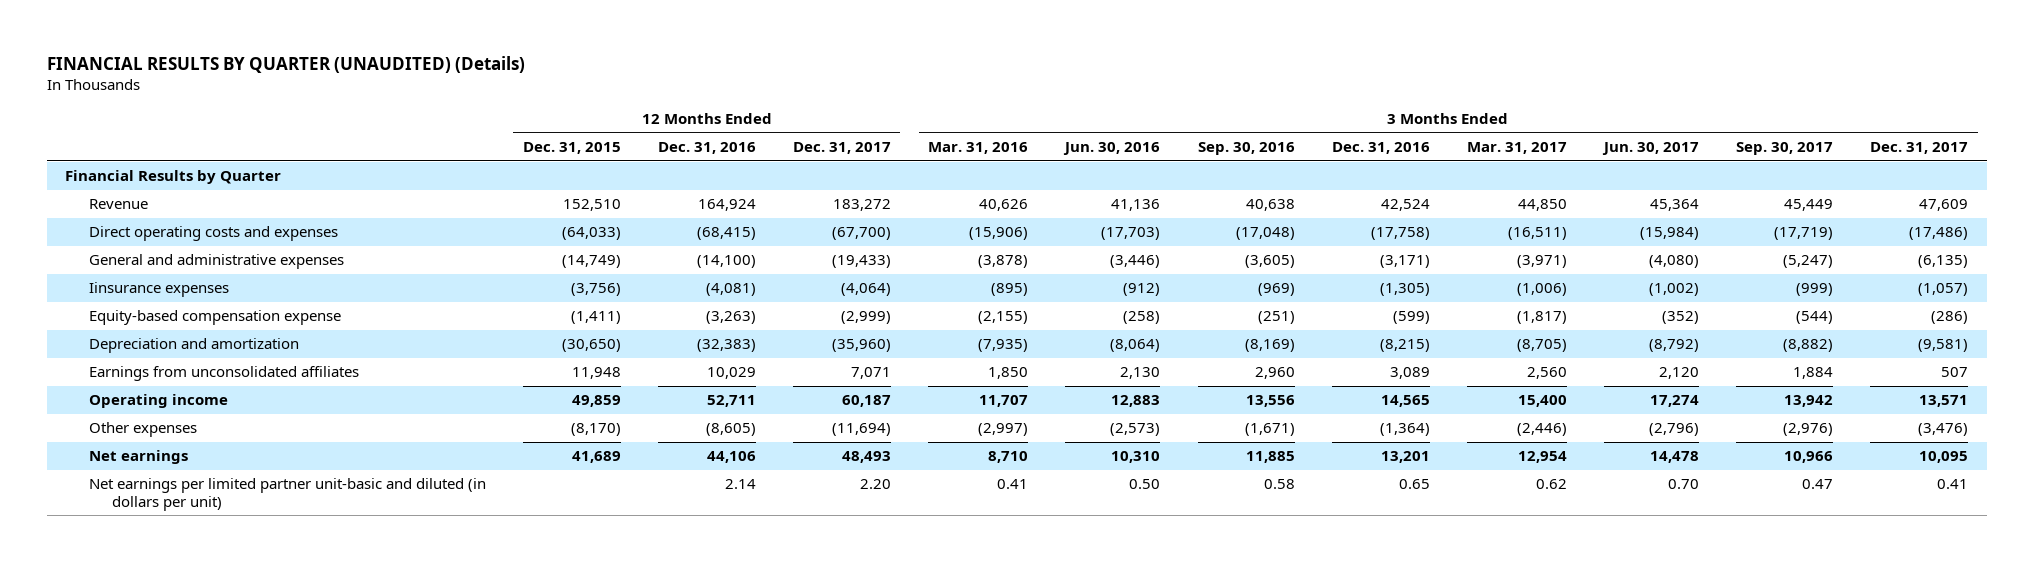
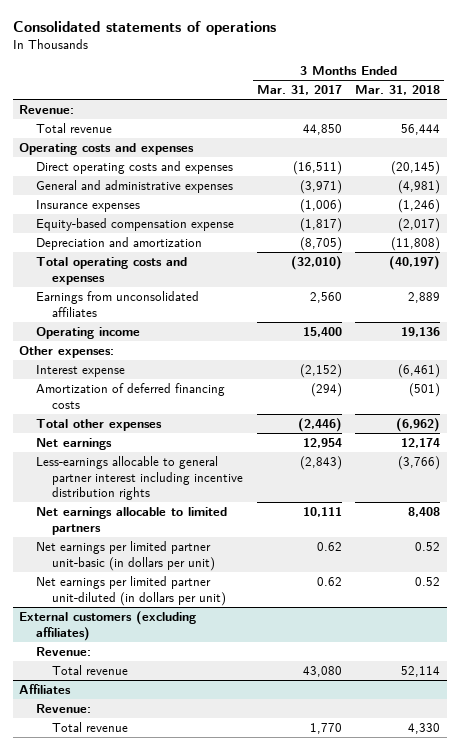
- FINANCIAL RESULTS BY QUARTER (UNAUDITED) (Details)
+ Consolidated statements of operations
- | 12 Months Ended Dec. 31, 2015 | 12 Months Ended Dec. 31, 2016 | 12 Months Ended Dec. 31, 2017 | 3 Months Ended Mar. 31, 2016 | 3 Months Ended Jun. 30, 2016 | 3 Months Ended Sep. 30, 2016 | 3 Months Ended Dec. 31, 2016 | 3 Months Ended Mar. 31, 2017 | 3 Months Ended Jun. 30, 2017 | 3 Months Ended Sep. 30, 2017 | 3 Months Ended Dec. 31, 2017
+ | 3 Months Ended Mar. 31, 2017 | 3 Months Ended Mar. 31, 2018
- Financial Results by Quarter
- Revenue | 152,510 | 164,924 | 183,272 | 40,626 | 41,136 | 40,638 | 42,524 | 44,850 | 45,364 | 45,449 | 47,609
+ Revenue:
+ Total revenue | 44,850 | 56,444
+ Operating costs and expenses
- Iinsurance expenses | (3,756) | (4,081) | (4,064) | (895) | (912) | (969) | (1,305) | (1,006) | (1,002) | (999) | (1,057)
+ Insurance expenses | (1,006) | (1,246)
+ Total operating costs and expenses | (32,010) | (40,197)
- Other expenses | (8,170) | (8,605) | (11,694) | (2,997) | (2,573) | (1,671) | (1,364) | (2,446) | (2,796) | (2,976) | (3,476)
+ Other expenses:
+ Interest expense | (2,152) | (6,461)
+ Amortization of deferred financing costs | (294) | (501)
+ Total other expenses | (2,446) | (6,962)
- Net earnings per limited partner unit-basic and diluted (in dollars per unit) | | 2.14 | 2.20 | 0.41 | 0.50 | 0.58 | 0.65 | 0.62 | 0.70 | 0.47 | 0.41
+ Less-earnings allocable to general partner interest including incentive distribution rights | (2,843) | (3,766)
+ Net earnings allocable to limited partners | 10,111 | 8,408
+ Net earnings per limited partner unit-basic (in dollars per unit) | 0.62 | 0.52
+ Net earnings per limited partner unit-diluted (in dollars per unit) | 0.62 | 0.52
+ External customers (excluding affiliates)
+ Revenue:
+ Total revenue | 43,080 | 52,114
+ Affiliates
+ Revenue:
+ Total revenue | 1,770 | 4,330

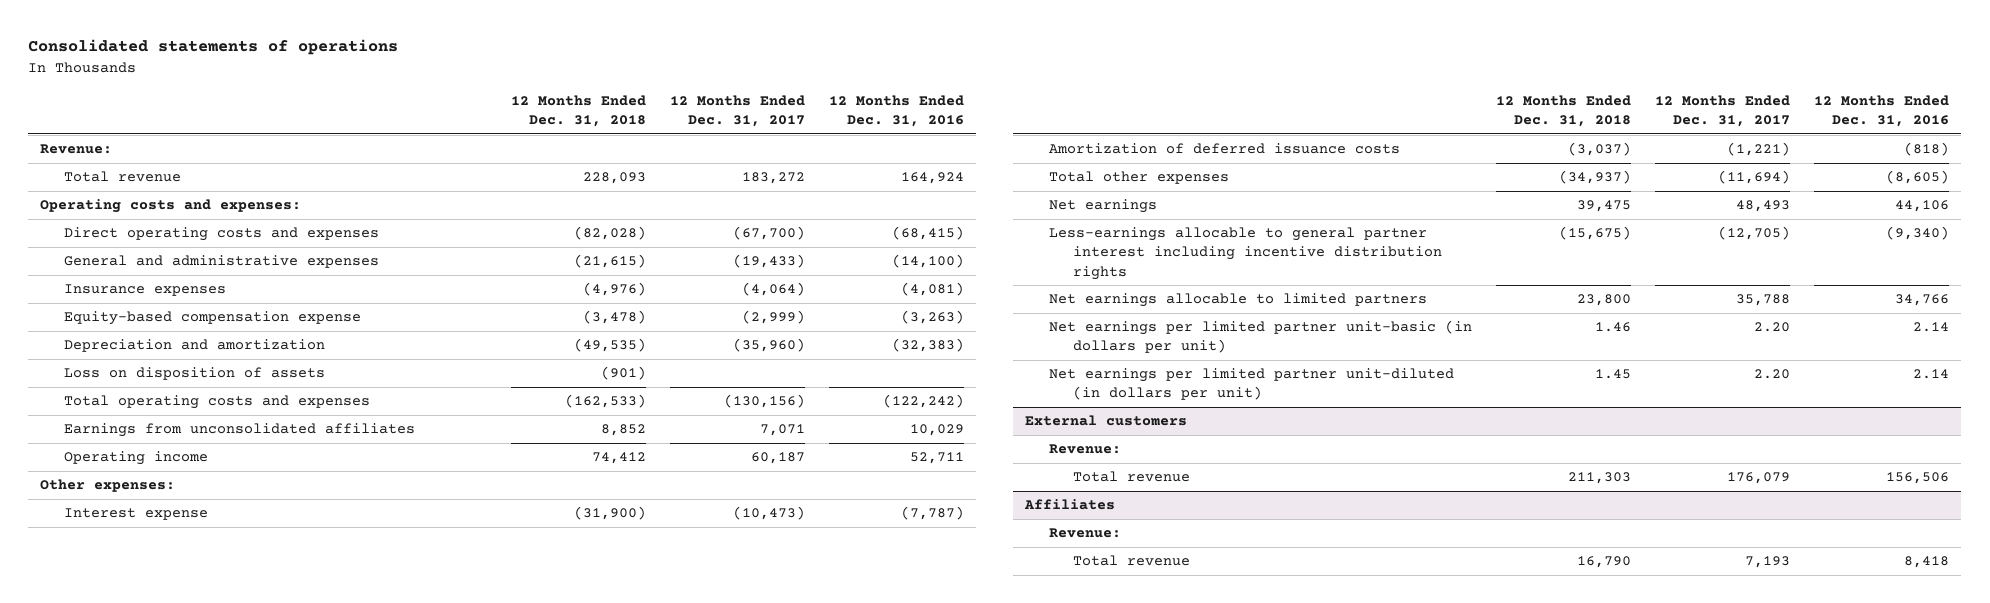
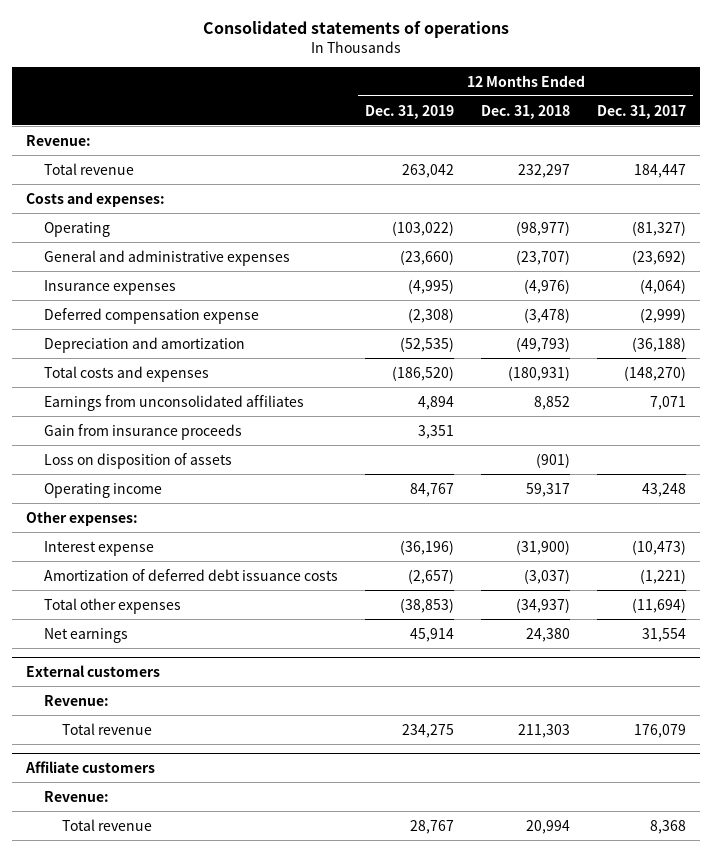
- | 12 Months Ended Dec. 31, 2018 | 12 Months Ended Dec. 31, 2017 | 12 Months Ended Dec. 31, 2016
+ | 12 Months Ended Dec. 31, 2019 | 12 Months Ended Dec. 31, 2018 | 12 Months Ended Dec. 31, 2017
- Total revenue | 228,093 | 183,272 | 164,924
- Operating costs and expenses:
- Direct operating costs and expenses | (82,028) | (67,700) | (68,415)
- General and administrative expenses | (21,615) | (19,433) | (14,100)
+ Total revenue | 263,042 | 232,297 | 184,447
+ Costs and expenses:
+ Operating | (103,022) | (98,977) | (81,327)
+ General and administrative expenses | (23,660) | (23,707) | (23,692)
- Equity-based compensation expense | (3,478) | (2,999) | (3,263)
- Depreciation and amortization | (49,535) | (35,960) | (32,383)
- Total operating costs and expenses | (162,533) | (130,156) | (122,242)
+ Deferred compensation expense | (2,308) | (3,478) | (2,999)
+ Depreciation and amortization | (52,535) | (49,793) | (36,188)
+ Total costs and expenses | (186,520) | (180,931) | (148,270)
- Operating income | 74,412 | 60,187 | 52,711
+ Gain from insurance proceeds | 3,351 | |
moved down: Loss on disposition of assets | | (901) |
+ Operating income | 84,767 | 59,317 | 43,248
- Amortization of deferred issuance costs | (3,037) | (1,221) | (818)
+ Amortization of deferred debt issuance costs | (2,657) | (3,037) | (1,221)
- Net earnings | 39,475 | 48,493 | 44,106
- Less-earnings allocable to general partner interest including incentive distribution rights | (15,675) | (12,705) | (9,340)
- Net earnings allocable to limited partners | 23,800 | 35,788 | 34,766
- Net earnings per limited partner unit-basic (in dollars per unit) | 1.46 | 2.20 | 2.14
- Net earnings per limited partner unit-diluted (in dollars per unit) | 1.45 | 2.20 | 2.14
+ Net earnings | 45,914 | 24,380 | 31,554
- Affiliates
+ Affiliate customers
- Total revenue | 16,790 | 7,193 | 8,418
+ Total revenue | 28,767 | 20,994 | 8,368

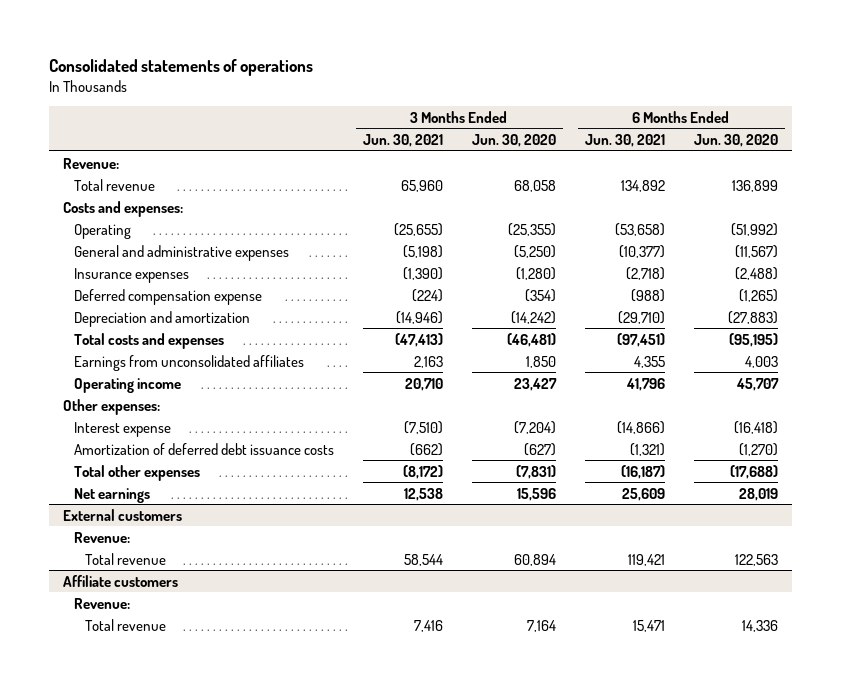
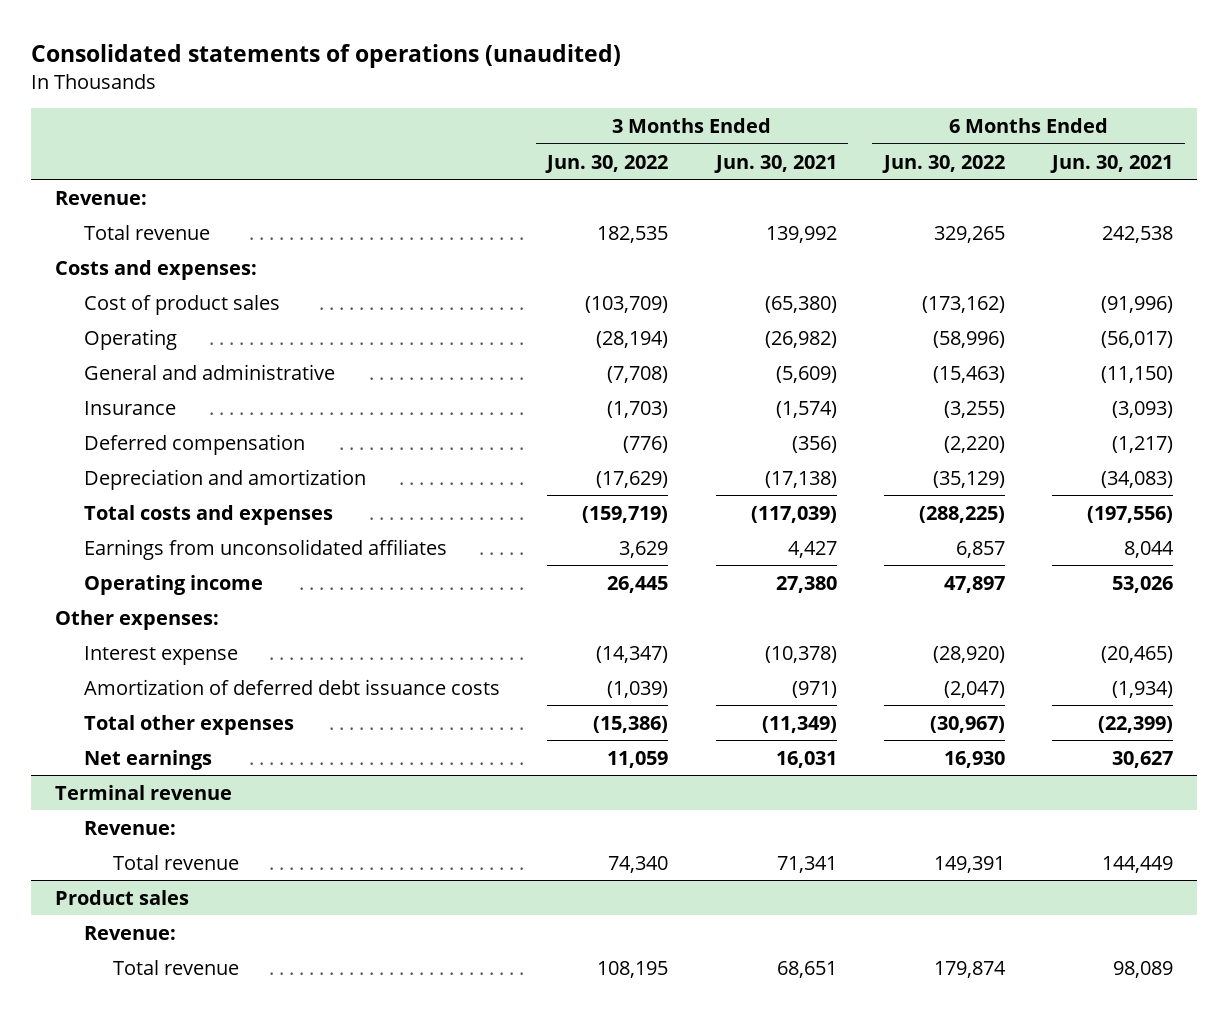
- Consolidated statements of operations
+ Consolidated statements of operations (unaudited)
- | 3 Months Ended Jun. 30, 2021 | 3 Months Ended Jun. 30, 2020 | 6 Months Ended Jun. 30, 2021 | 6 Months Ended Jun. 30, 2020
+ | 3 Months Ended Jun. 30, 2022 | 3 Months Ended Jun. 30, 2021 | 6 Months Ended Jun. 30, 2022 | 6 Months Ended Jun. 30, 2021
- Total revenue | 65,960 | 68,058 | 134,892 | 136,899
+ Total revenue | 182,535 | 139,992 | 329,265 | 242,538
- Operating | (25,655) | (25,355) | (53,658) | (51,992)
- General and administrative expenses | (5,198) | (5,250) | (10,377) | (11,567)
- Insurance expenses | (1,390) | (1,280) | (2,718) | (2,488)
- Deferred compensation expense | (224) | (354) | (988) | (1,265)
- Depreciation and amortization | (14,946) | (14,242) | (29,710) | (27,883)
- Total costs and expenses | (47,413) | (46,481) | (97,451) | (95,195)
- Earnings from unconsolidated affiliates | 2,163 | 1,850 | 4,355 | 4,003
- Operating income | 20,710 | 23,427 | 41,796 | 45,707
+ Cost of product sales | (103,709) | (65,380) | (173,162) | (91,996)
+ Operating | (28,194) | (26,982) | (58,996) | (56,017)
+ General and administrative | (7,708) | (5,609) | (15,463) | (11,150)
+ Insurance | (1,703) | (1,574) | (3,255) | (3,093)
+ Deferred compensation | (776) | (356) | (2,220) | (1,217)
+ Depreciation and amortization | (17,629) | (17,138) | (35,129) | (34,083)
+ Total costs and expenses | (159,719) | (117,039) | (288,225) | (197,556)
+ Earnings from unconsolidated affiliates | 3,629 | 4,427 | 6,857 | 8,044
+ Operating income | 26,445 | 27,380 | 47,897 | 53,026
- Interest expense | (7,510) | (7,204) | (14,866) | (16,418)
- Amortization of deferred debt issuance costs | (662) | (627) | (1,321) | (1,270)
- Total other expenses | (8,172) | (7,831) | (16,187) | (17,688)
- Net earnings | 12,538 | 15,596 | 25,609 | 28,019
- External customers
+ Interest expense | (14,347) | (10,378) | (28,920) | (20,465)
+ Amortization of deferred debt issuance costs | (1,039) | (971) | (2,047) | (1,934)
+ Total other expenses | (15,386) | (11,349) | (30,967) | (22,399)
+ Net earnings | 11,059 | 16,031 | 16,930 | 30,627
+ Terminal revenue
- Total revenue | 58,544 | 60,894 | 119,421 | 122,563
- Affiliate customers
+ Total revenue | 74,340 | 71,341 | 149,391 | 144,449
+ Product sales
- Total revenue | 7,416 | 7,164 | 15,471 | 14,336
+ Total revenue | 108,195 | 68,651 | 179,874 | 98,089

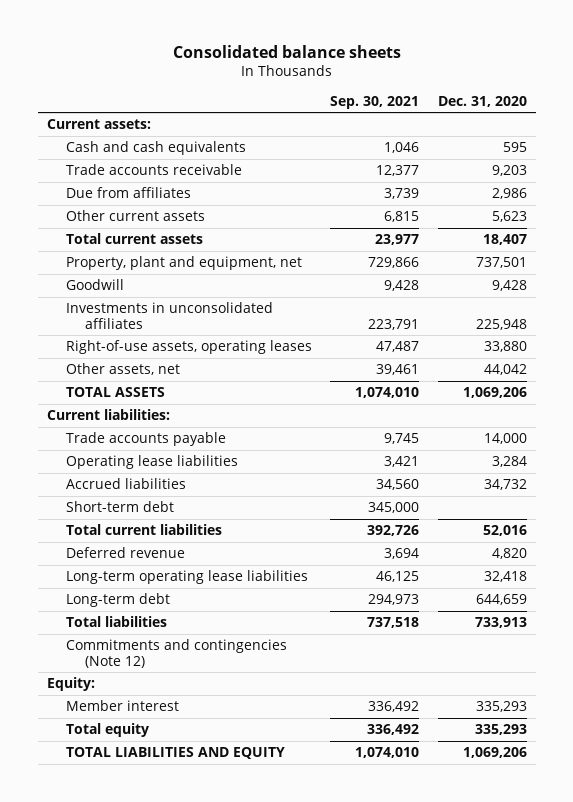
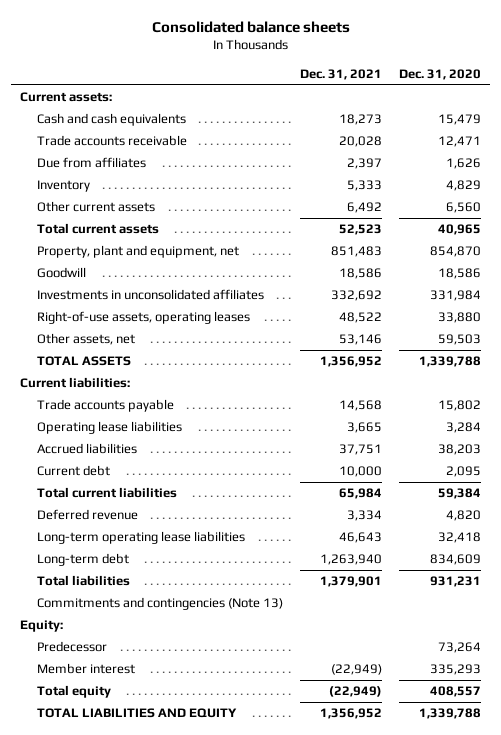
- | Sep. 30, 2021 | Dec. 31, 2020
+ | Dec. 31, 2021 | Dec. 31, 2020
- Cash and cash equivalents | 1,046 | 595
- Trade accounts receivable | 12,377 | 9,203
- Due from affiliates | 3,739 | 2,986
- Other current assets | 6,815 | 5,623
- Total current assets | 23,977 | 18,407
- Property, plant and equipment, net | 729,866 | 737,501
- Goodwill | 9,428 | 9,428
- Investments in unconsolidated affiliates | 223,791 | 225,948
+ Cash and cash equivalents | 18,273 | 15,479
+ Trade accounts receivable | 20,028 | 12,471
+ Due from affiliates | 2,397 | 1,626
+ Inventory | 5,333 | 4,829
+ Other current assets | 6,492 | 6,560
+ Total current assets | 52,523 | 40,965
+ Property, plant and equipment, net | 851,483 | 854,870
+ Goodwill | 18,586 | 18,586
+ Investments in unconsolidated affiliates | 332,692 | 331,984
- Other assets, net | 39,461 | 44,042
- TOTAL ASSETS | 1,074,010 | 1,069,206
+ Other assets, net | 53,146 | 59,503
+ TOTAL ASSETS | 1,356,952 | 1,339,788
- Trade accounts payable | 9,745 | 14,000
+ Trade accounts payable | 14,568 | 15,802
- Accrued liabilities | 34,560 | 34,732
- Short-term debt | 345,000 |
- Total current liabilities | 392,726 | 52,016
+ Accrued liabilities | 37,751 | 38,203
+ Current debt | 10,000 | 2,095
+ Total current liabilities | 65,984 | 59,384
- Long-term debt | 294,973 | 644,659
- Total liabilities | 737,518 | 733,913
- Commitments and contingencies (Note 12)
+ Long-term debt | 1,263,940 | 834,609
+ Total liabilities | 1,379,901 | 931,231
+ Commitments and contingencies (Note 13)
+ Predecessor | | 73,264
- Total equity | 336,492 | 335,293
- TOTAL LIABILITIES AND EQUITY | 1,074,010 | 1,069,206
+ Total equity | (22,949) | 408,557
+ TOTAL LIABILITIES AND EQUITY | 1,356,952 | 1,339,788

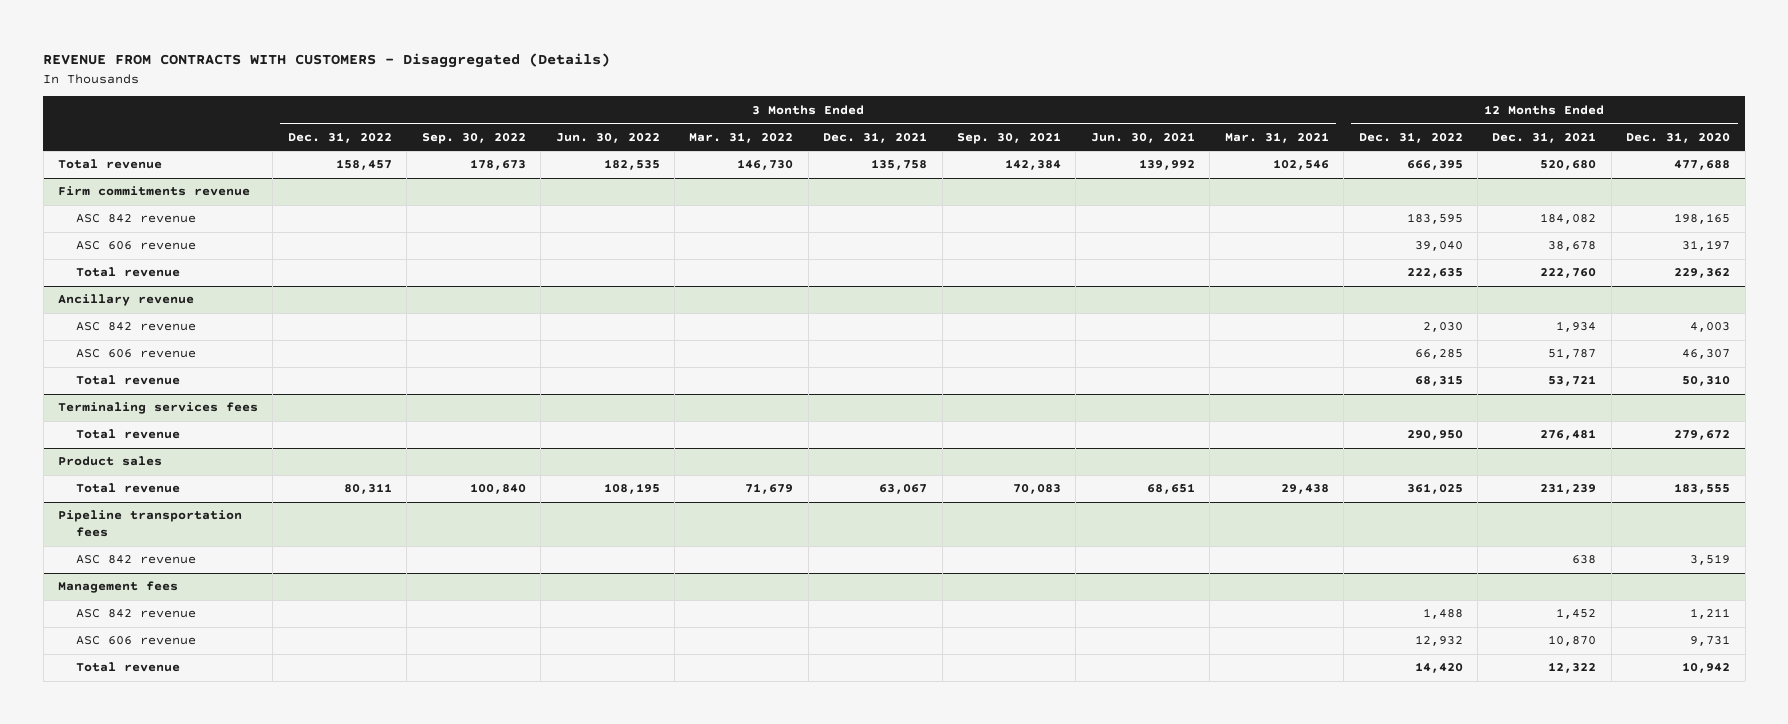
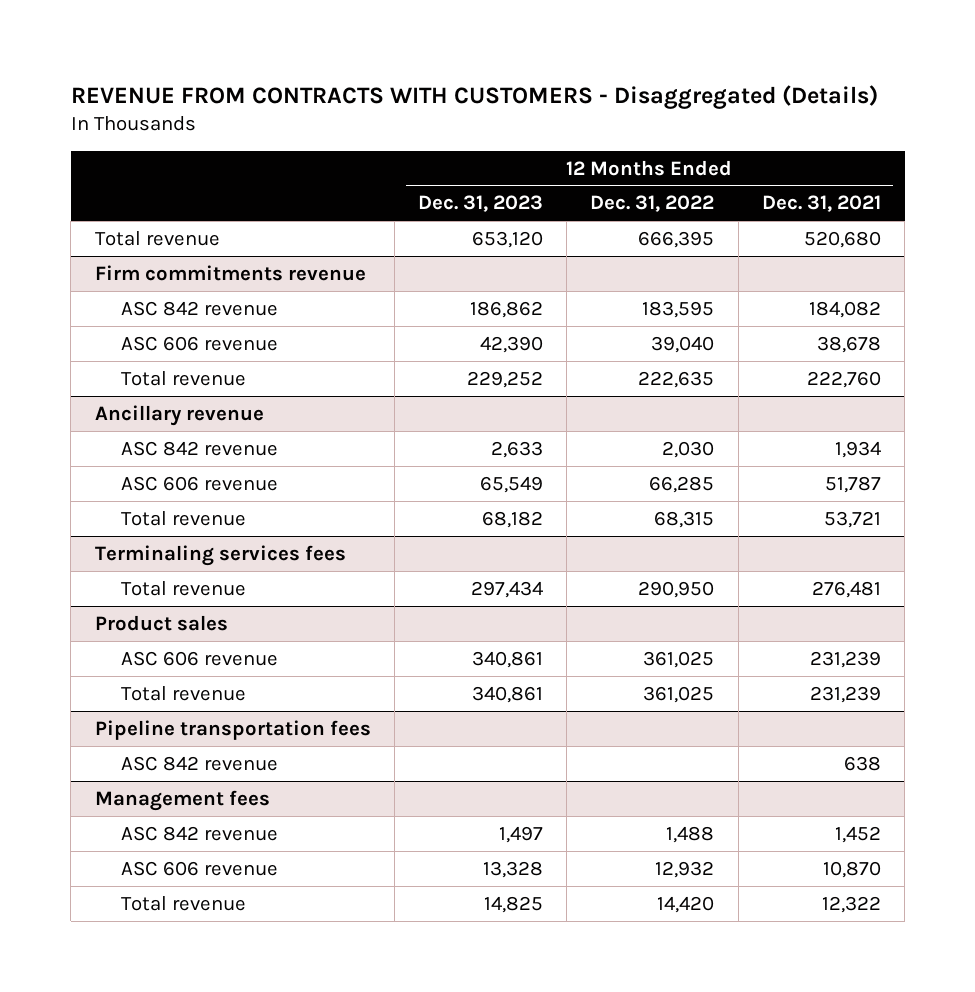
- | 3 Months Ended Dec. 31, 2022 | 3 Months Ended Sep. 30, 2022 | 3 Months Ended Jun. 30, 2022 | 3 Months Ended Mar. 31, 2022 | 3 Months Ended Dec. 31, 2021 | 3 Months Ended Sep. 30, 2021 | 3 Months Ended Jun. 30, 2021 | 3 Months Ended Mar. 31, 2021 | 12 Months Ended Dec. 31, 2022 | 12 Months Ended Dec. 31, 2021 | 12 Months Ended Dec. 31, 2020
+ | 12 Months Ended Dec. 31, 2023 | 12 Months Ended Dec. 31, 2022 | 12 Months Ended Dec. 31, 2021
@ Product sales
+ ASC 606 revenue | 340,861 | 361,025 | 231,239

